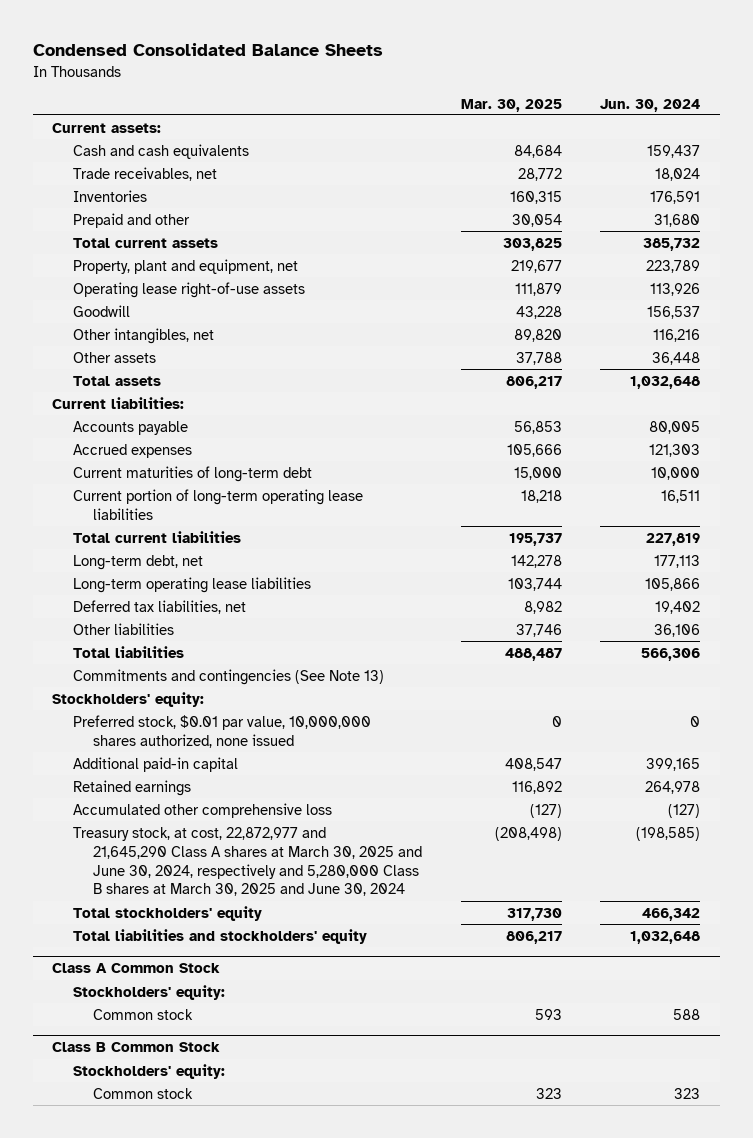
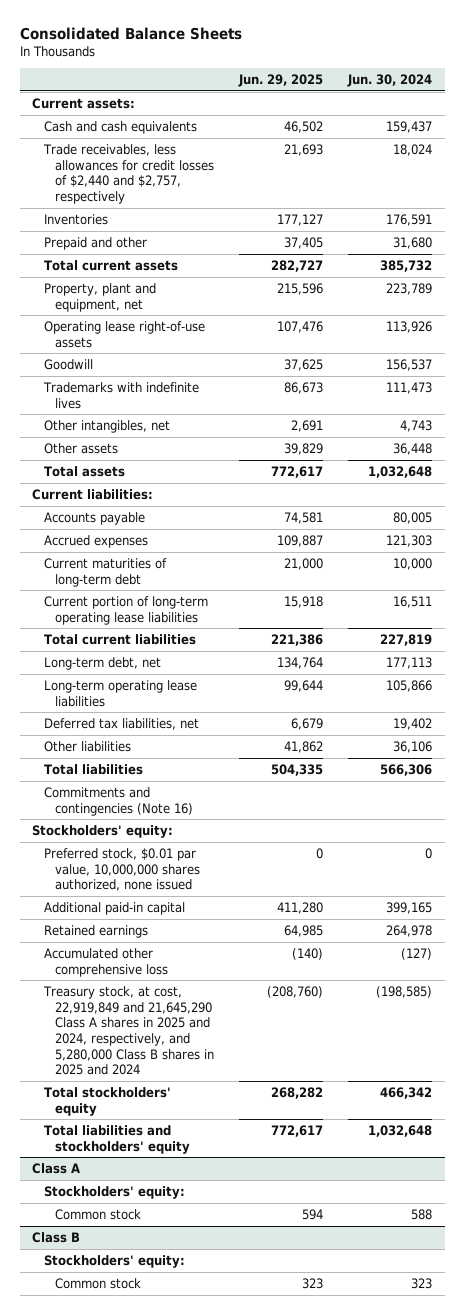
- Condensed Consolidated Balance Sheets
+ Consolidated Balance Sheets
- | Mar. 30, 2025 | Jun. 30, 2024
+ | Jun. 29, 2025 | Jun. 30, 2024
- Trade receivables, net | 28,772 | 18,024
+ Trade receivables, less allowances for credit losses of $2,440 and $2,757, respectively | 21,693 | 18,024
- Other intangibles, net | 89,820 | 116,216
+ Trademarks with indefinite lives | 86,673 | 111,473
+ Other intangibles, net | 2,691 | 4,743
- Commitments and contingencies (See Note 13)
+ Commitments and contingencies (Note 16)
- Treasury stock, at cost, 22,872,977 and 21,645,290 Class A shares at March 30, 2025 and June 30, 2024, respectively and 5,280,000 Class B shares at March 30, 2025 and June 30, 2024 | (208,498) | (198,585)
+ Treasury stock, at cost, 22,919,849 and 21,645,290 Class A shares in 2025 and 2024, respectively, and 5,280,000 Class B shares in 2025 and 2024 | (208,760) | (198,585)
- Class A Common Stock
+ Class A
- Class B Common Stock
+ Class B

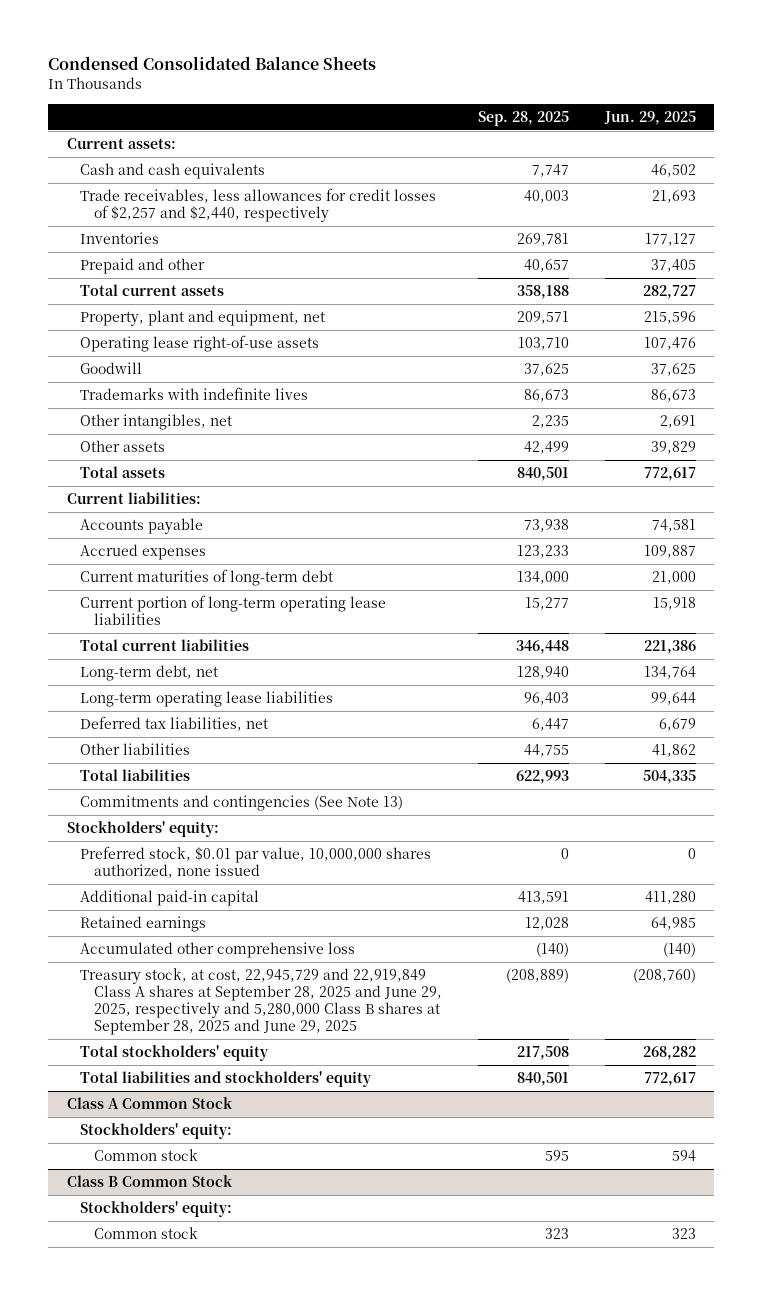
- Consolidated Balance Sheets
+ Condensed Consolidated Balance Sheets
- | Jun. 29, 2025 | Jun. 30, 2024
+ | Sep. 28, 2025 | Jun. 29, 2025
- Trade receivables, less allowances for credit losses of $2,440 and $2,757, respectively | 21,693 | 18,024
+ Trade receivables, less allowances for credit losses of $2,257 and $2,440, respectively | 40,003 | 21,693
- Commitments and contingencies (Note 16)
+ Commitments and contingencies (See Note 13)
- Treasury stock, at cost, 22,919,849 and 21,645,290 Class A shares in 2025 and 2024, respectively, and 5,280,000 Class B shares in 2025 and 2024 | (208,760) | (198,585)
+ Treasury stock, at cost, 22,945,729 and 22,919,849 Class A shares at September 28, 2025 and June 29, 2025, respectively and 5,280,000 Class B shares at September 28, 2025 and June 29, 2025 | (208,889) | (208,760)
- Class A
+ Class A Common Stock
- Class B
+ Class B Common Stock

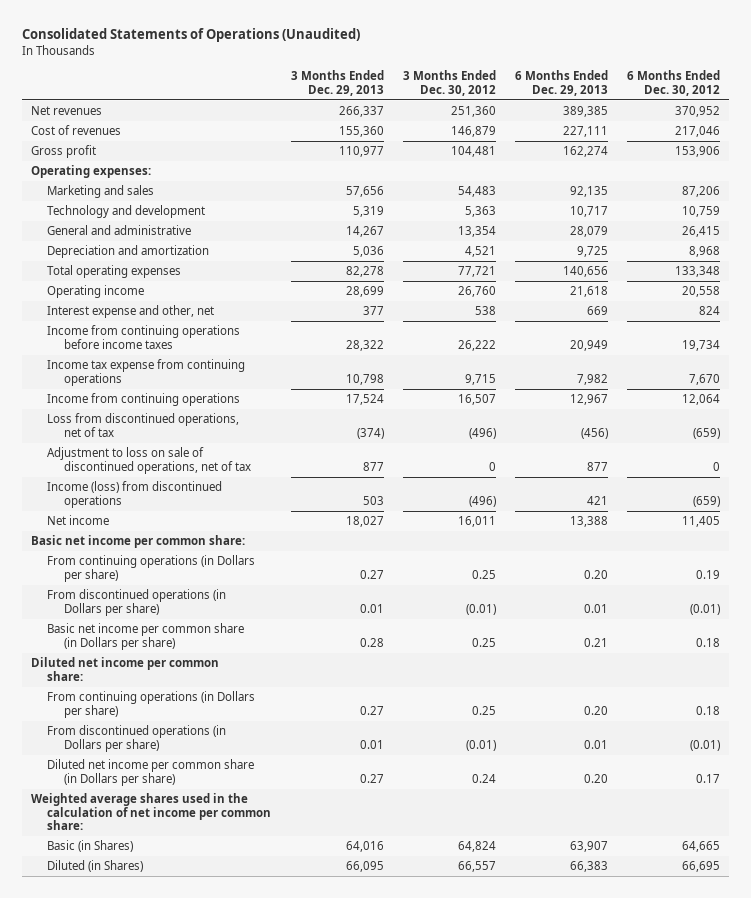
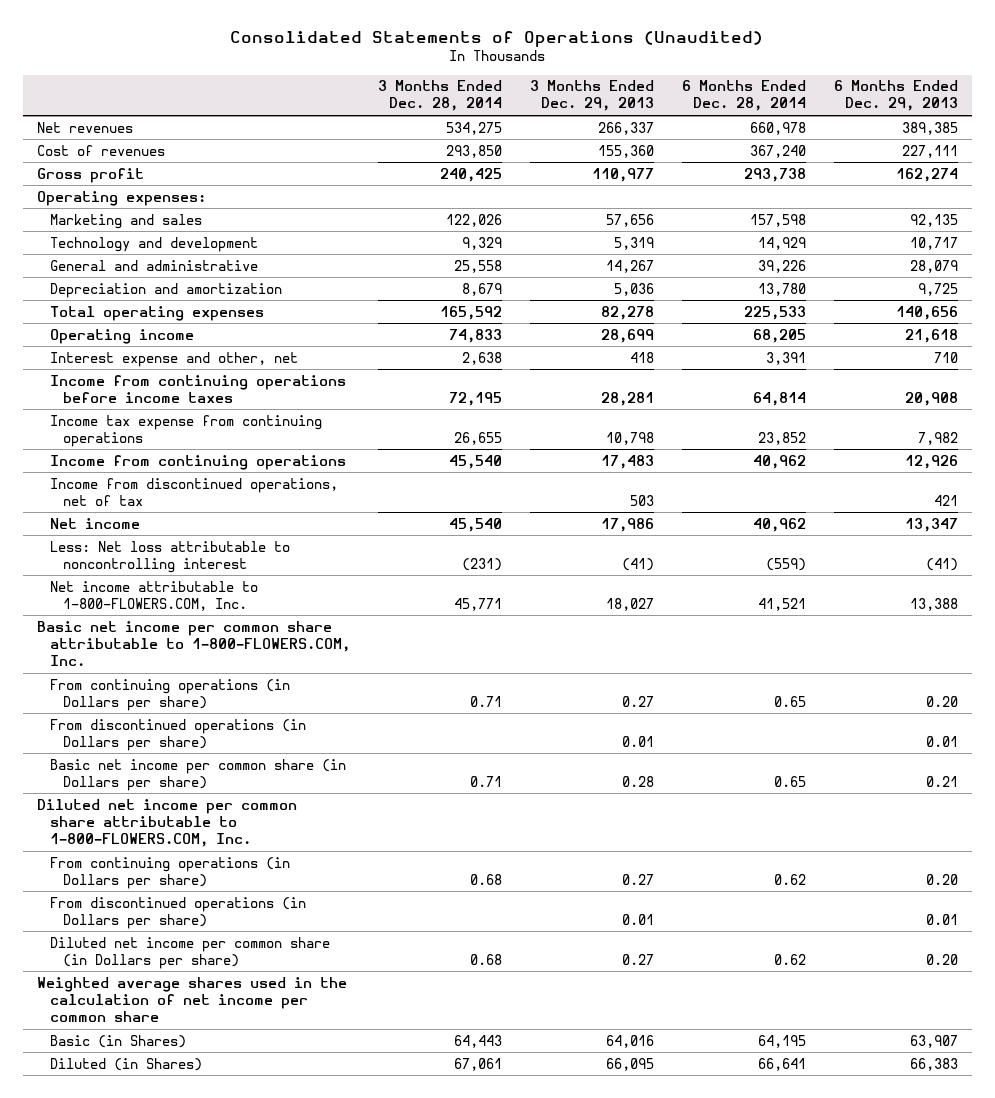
- | 3 Months Ended Dec. 29, 2013 | 3 Months Ended Dec. 30, 2012 | 6 Months Ended Dec. 29, 2013 | 6 Months Ended Dec. 30, 2012
+ | 3 Months Ended Dec. 28, 2014 | 3 Months Ended Dec. 29, 2013 | 6 Months Ended Dec. 28, 2014 | 6 Months Ended Dec. 29, 2013
- Interest expense and other, net | 377 | 538 | 669 | 824
- Income from continuing operations before income taxes | 28,322 | 26,222 | 20,949 | 19,734
+ Interest expense and other, net | 2,638 | 418 | 3,391 | 710
+ Income from continuing operations before income taxes | 72,195 | 28,281 | 64,814 | 20,908
- Income from continuing operations | 17,524 | 16,507 | 12,967 | 12,064
- Loss from discontinued operations, net of tax | (374) | (496) | (456) | (659)
- Adjustment to loss on sale of discontinued operations, net of tax | 877 | 0 | 877 | 0
- Income (loss) from discontinued operations | 503 | (496) | 421 | (659)
- Net income | 18,027 | 16,011 | 13,388 | 11,405
- Basic net income per common share:
+ Income from continuing operations | 45,540 | 17,483 | 40,962 | 12,926
+ Income from discontinued operations, net of tax | | 503 | | 421
+ Net income | 45,540 | 17,986 | 40,962 | 13,347
+ Less: Net loss attributable to noncontrolling interest | (231) | (41) | (559) | (41)
+ Net income attributable to 1-800-FLOWERS.COM, Inc. | 45,771 | 18,027 | 41,521 | 13,388
+ Basic net income per common share attributable to 1-800-FLOWERS.COM, Inc.
- Diluted net income per common share:
+ Diluted net income per common share attributable to 1-800-FLOWERS.COM, Inc.
- Weighted average shares used in the calculation of net income per common share:
+ Weighted average shares used in the calculation of net income per common share

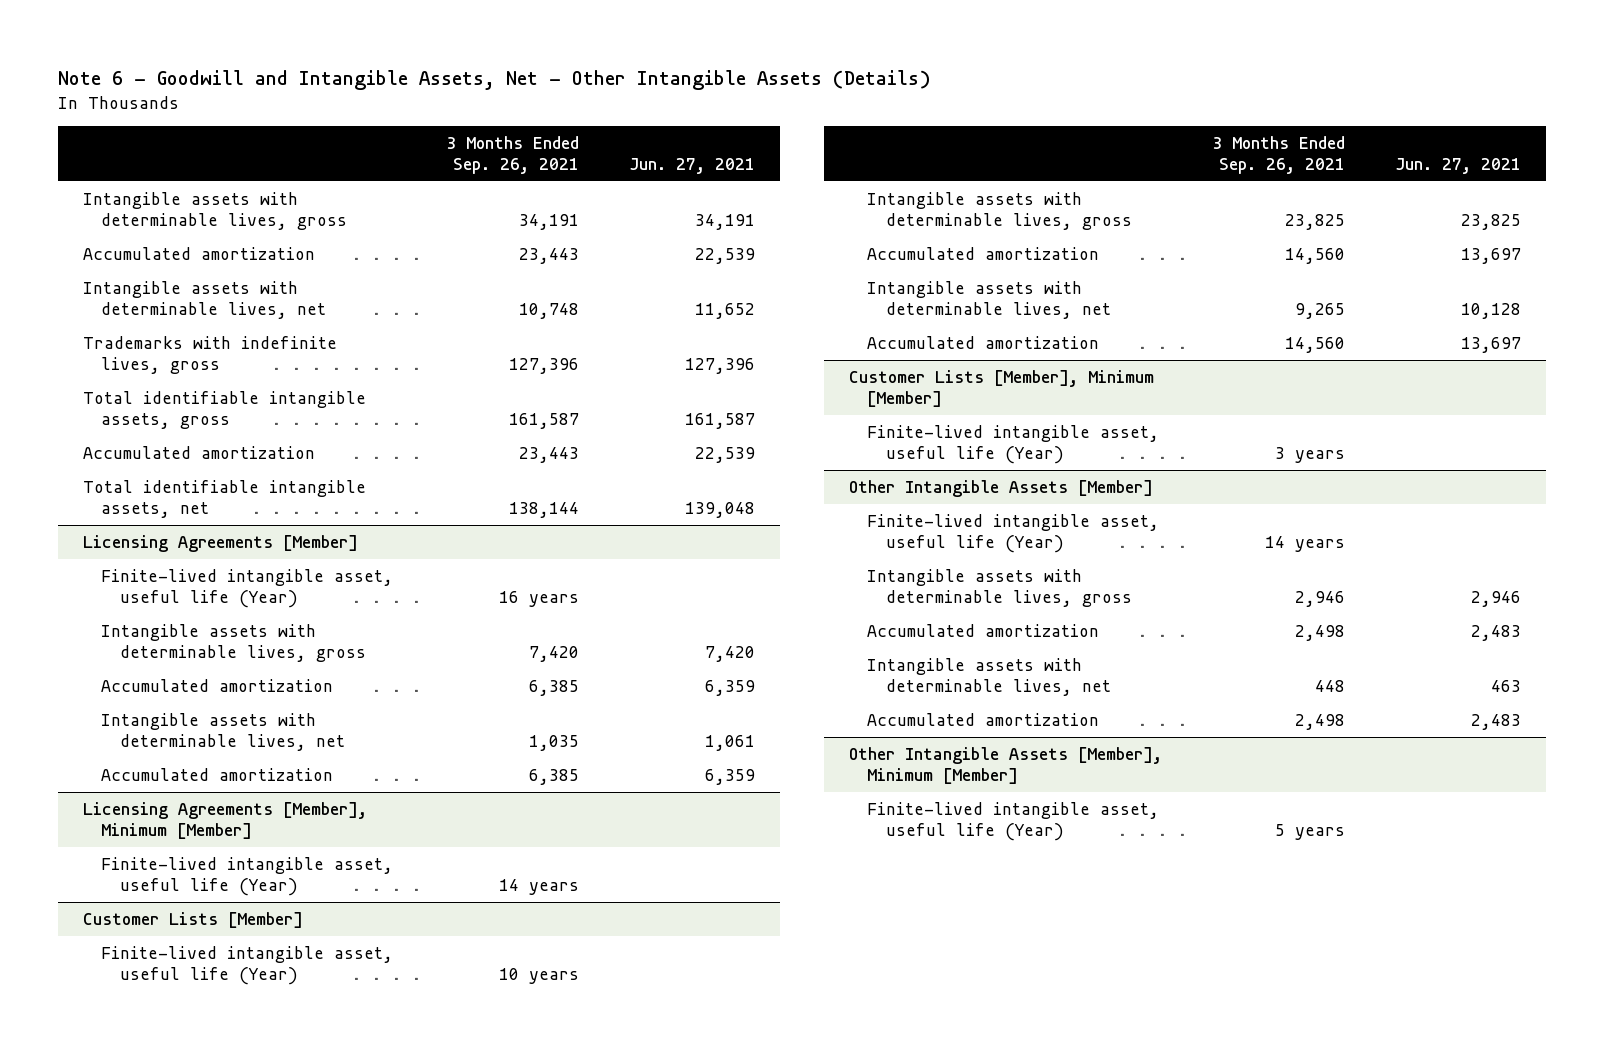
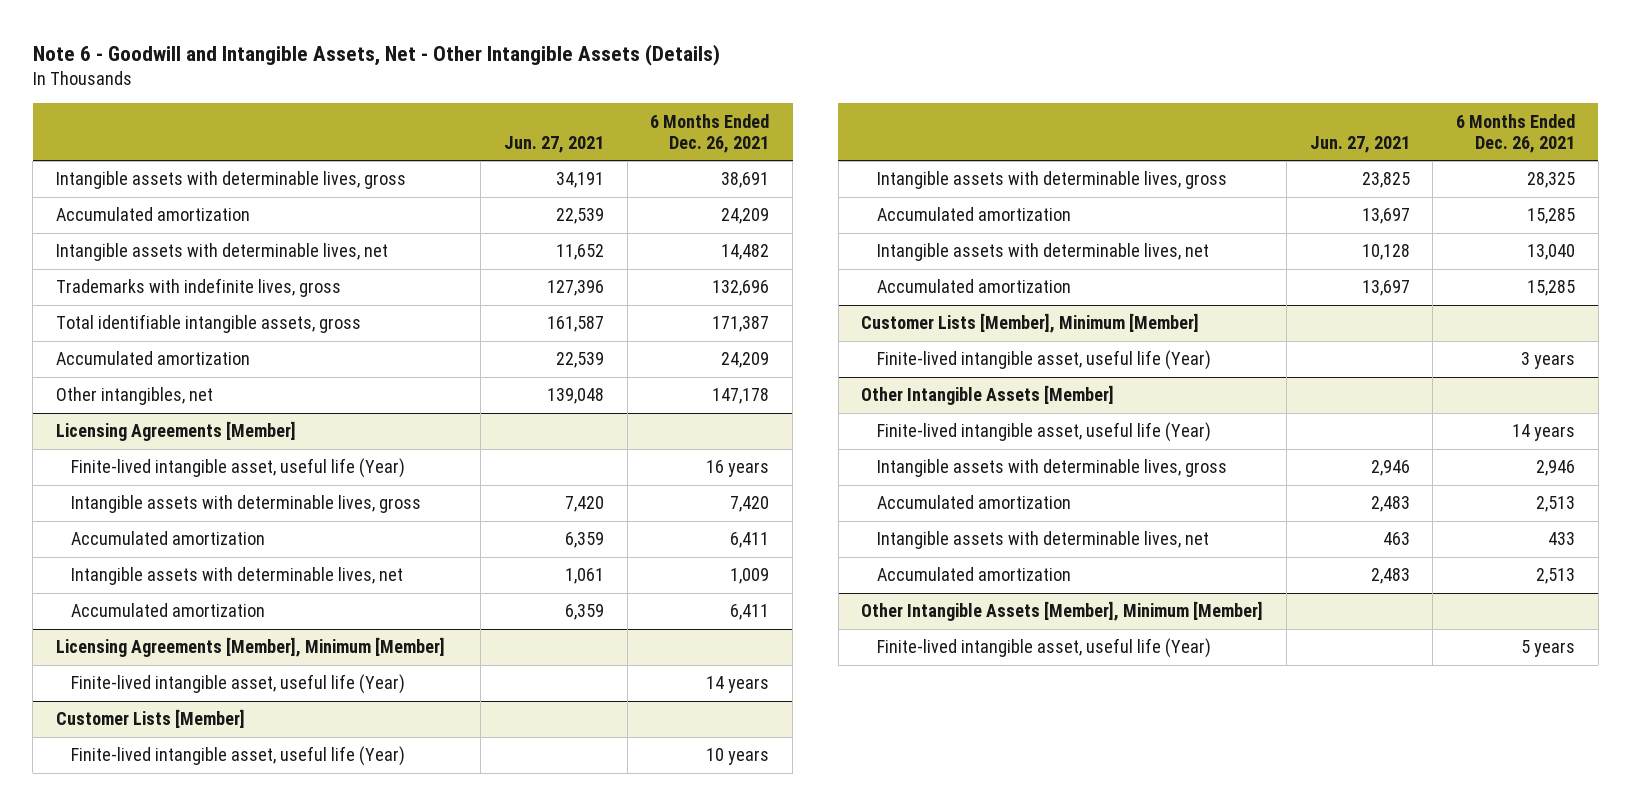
- | 3 Months Ended Sep. 26, 2021 | Jun. 27, 2021
+ | Jun. 27, 2021 | 6 Months Ended Dec. 26, 2021
- Total identifiable intangible assets, net | 138,144 | 139,048
+ Other intangibles, net | 139,048 | 147,178

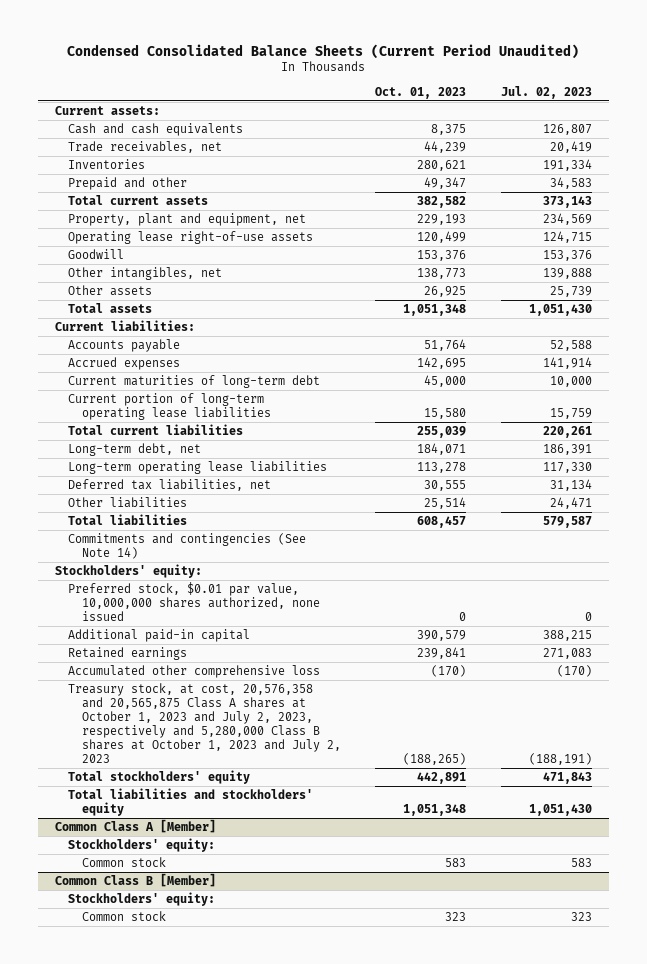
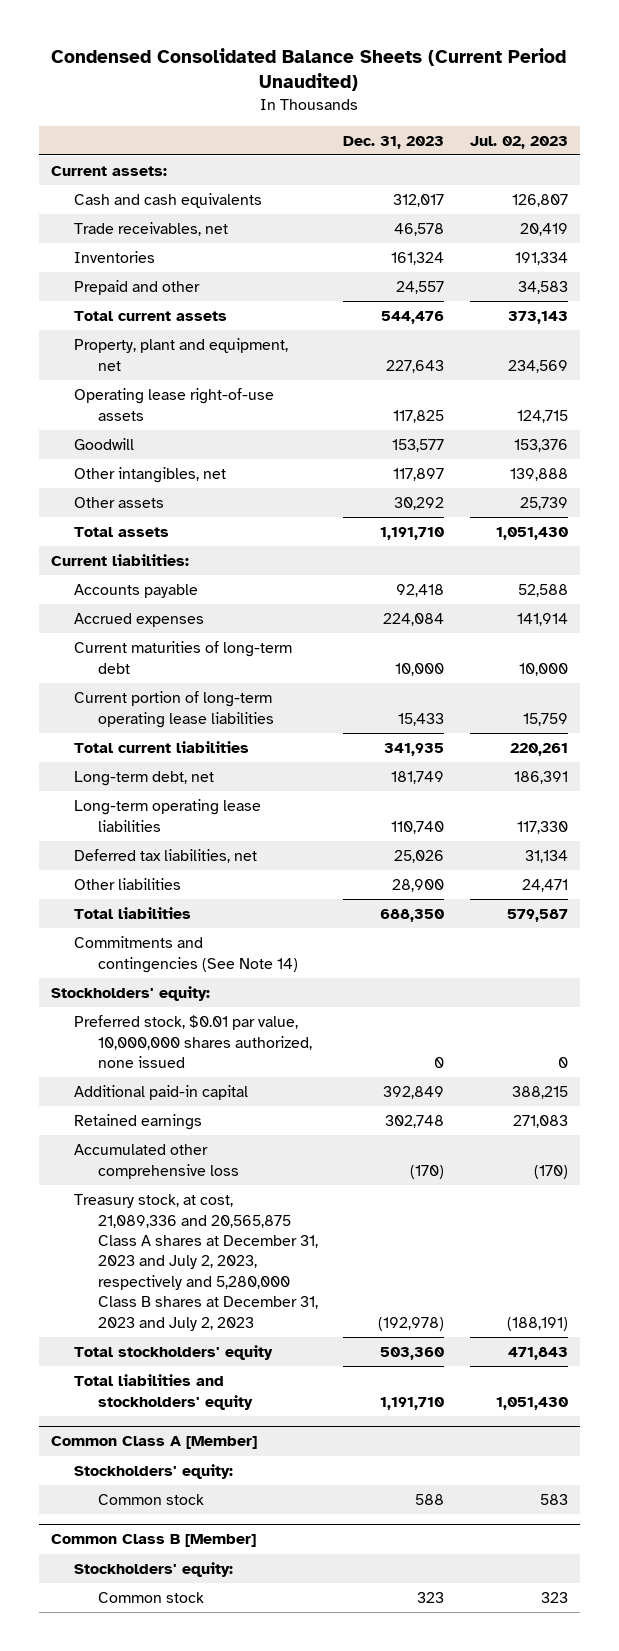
- | Oct. 01, 2023 | Jul. 02, 2023
+ | Dec. 31, 2023 | Jul. 02, 2023
- Treasury stock, at cost, 20,576,358 and 20,565,875 Class A shares at October 1, 2023 and July 2, 2023, respectively and 5,280,000 Class B shares at October 1, 2023 and July 2, 2023 | (188,265) | (188,191)
+ Treasury stock, at cost, 21,089,336 and 20,565,875 Class A shares at December 31, 2023 and July 2, 2023, respectively and 5,280,000 Class B shares at December 31, 2023 and July 2, 2023 | (192,978) | (188,191)

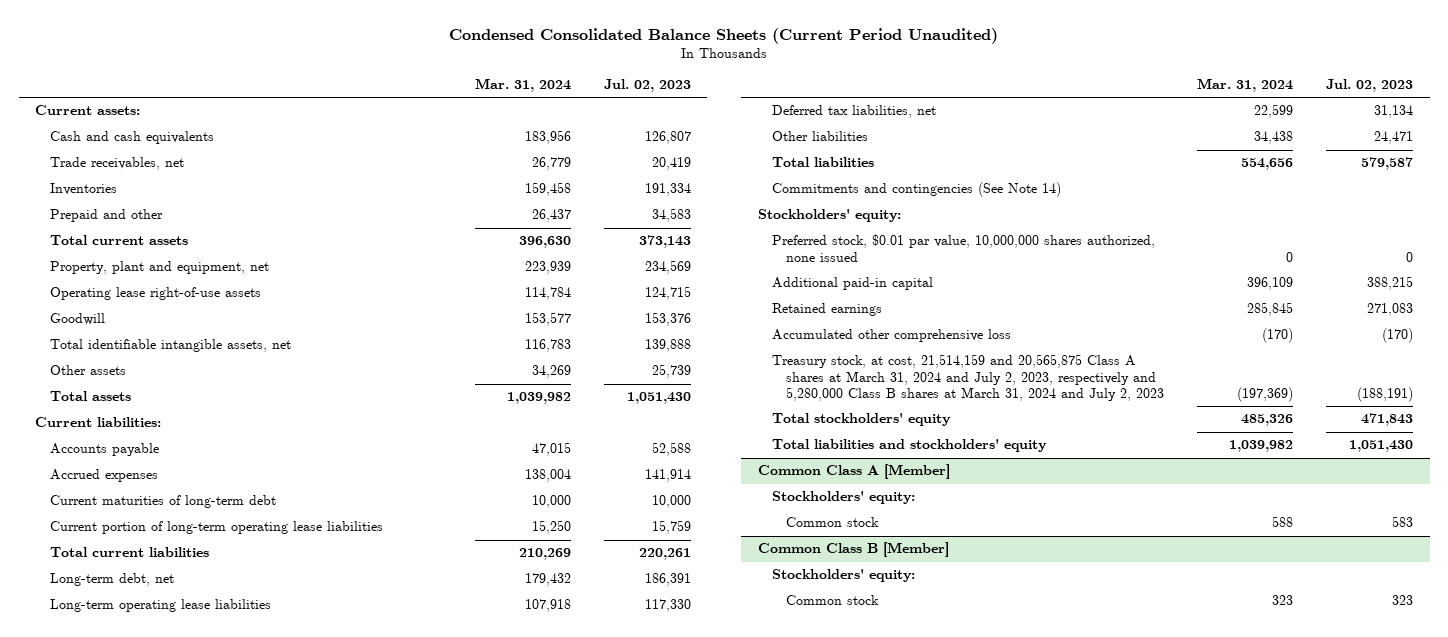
- | Dec. 31, 2023 | Jul. 02, 2023
+ | Mar. 31, 2024 | Jul. 02, 2023
- Other intangibles, net | 117,897 | 139,888
+ Total identifiable intangible assets, net | 116,783 | 139,888
- Treasury stock, at cost, 21,089,336 and 20,565,875 Class A shares at December 31, 2023 and July 2, 2023, respectively and 5,280,000 Class B shares at December 31, 2023 and July 2, 2023 | (192,978) | (188,191)
+ Treasury stock, at cost, 21,514,159 and 20,565,875 Class A shares at March 31, 2024 and July 2, 2023, respectively and 5,280,000 Class B shares at March 31, 2024 and July 2, 2023 | (197,369) | (188,191)

